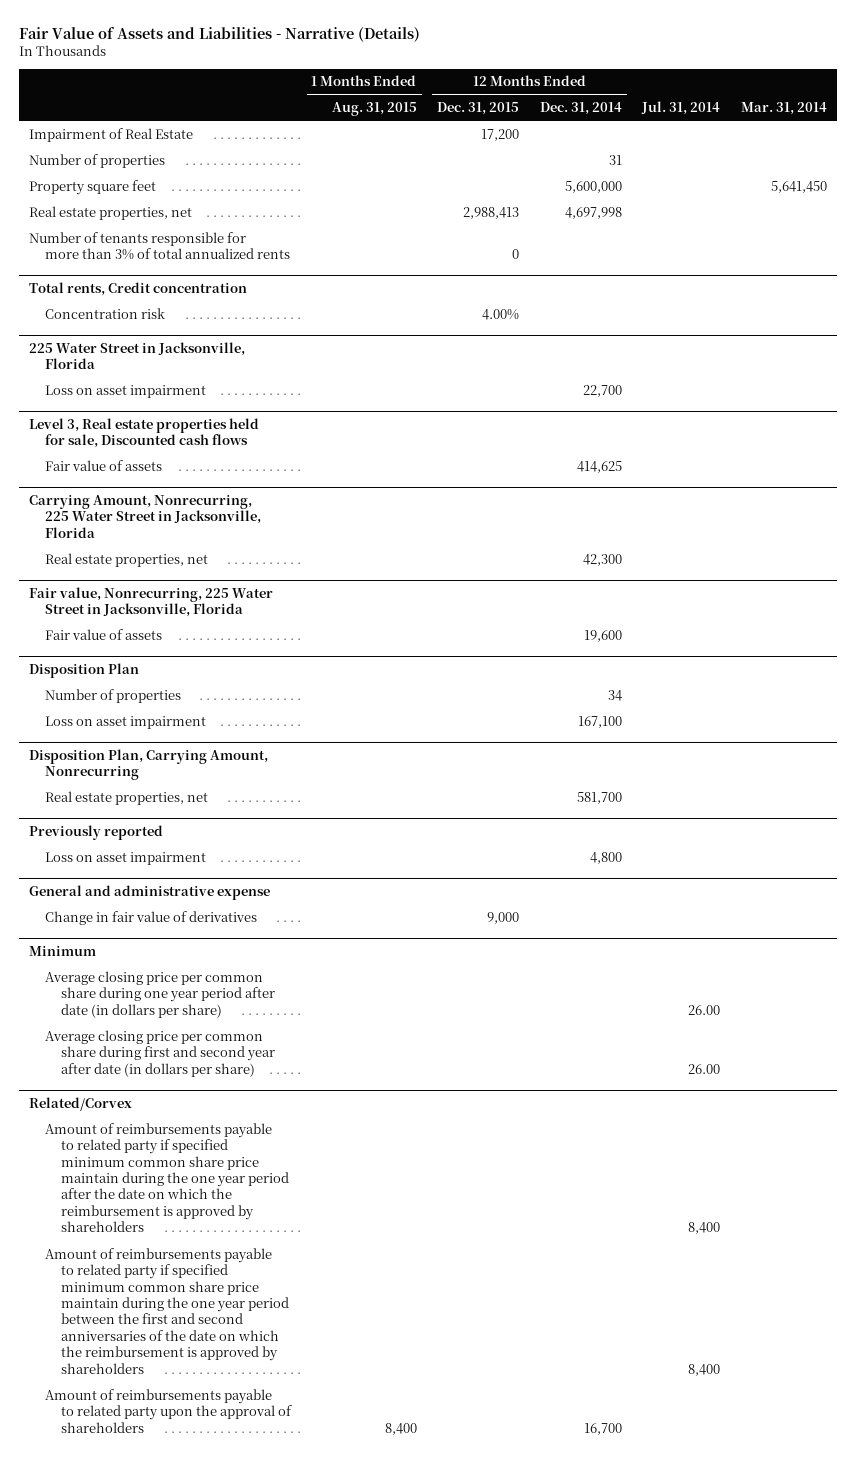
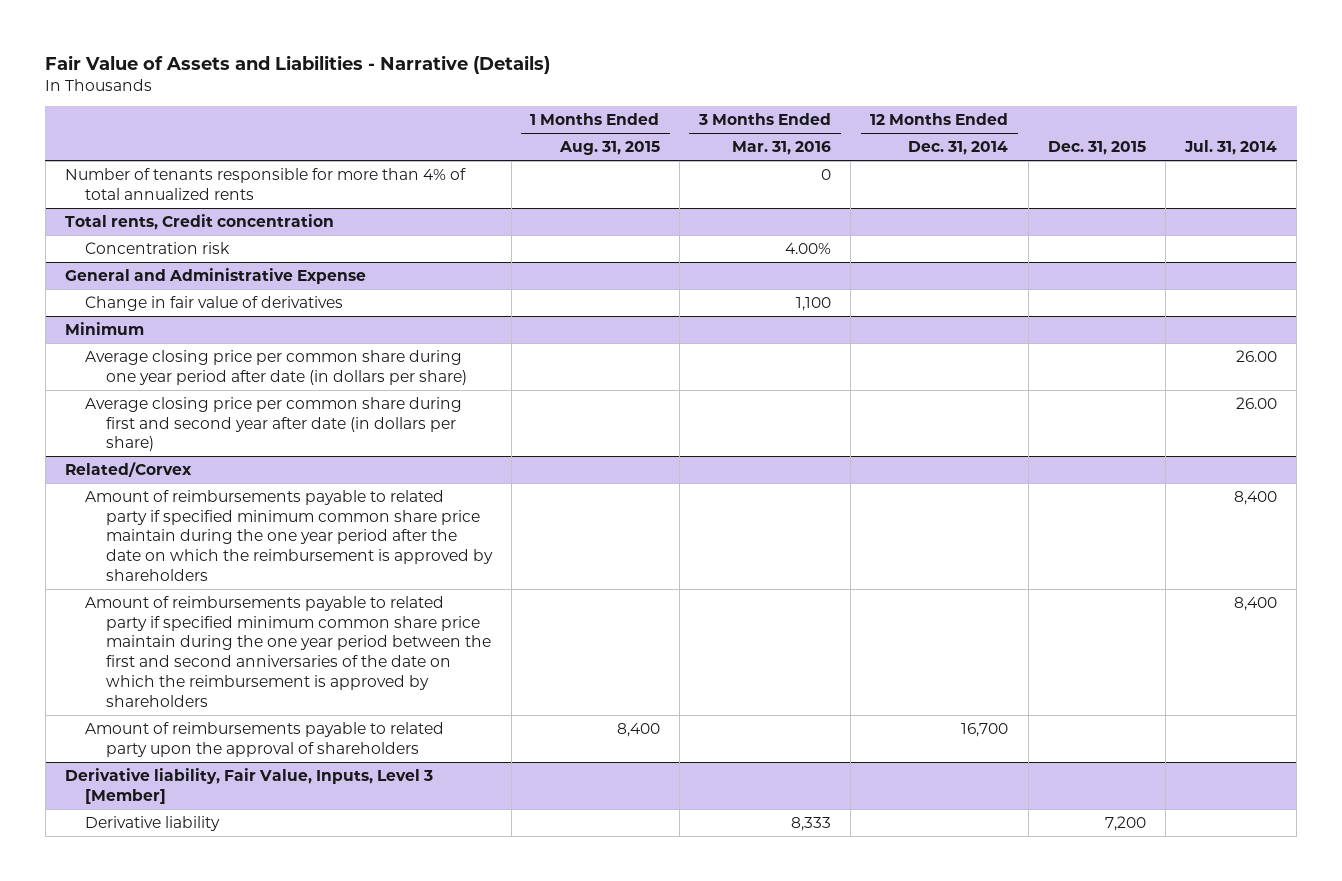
- | 1 Months Ended Aug. 31, 2015 | 12 Months Ended Dec. 31, 2015 | 12 Months Ended Dec. 31, 2014 | Jul. 31, 2014 | Mar. 31, 2014
+ | 1 Months Ended Aug. 31, 2015 | 3 Months Ended Mar. 31, 2016 | 12 Months Ended Dec. 31, 2014 | Dec. 31, 2015 | Jul. 31, 2014
- Impairment of Real Estate | | 17,200 | | |
- Number of properties | | | 31 | |
- Property square feet | | | 5,600,000 | | 5,641,450
- Real estate properties, net | | 2,988,413 | 4,697,998 | |
- Number of tenants responsible for more than 3% of total annualized rents | | 0 | | |
+ Number of tenants responsible for more than 4% of total annualized rents | | 0 | | |
- 225 Water Street in Jacksonville, Florida
- Loss on asset impairment | | | 22,700 | |
- Level 3, Real estate properties held for sale, Discounted cash flows
- Fair value of assets | | | 414,625 | |
- Carrying Amount, Nonrecurring, 225 Water Street in Jacksonville, Florida
- Real estate properties, net | | | 42,300 | |
- Fair value, Nonrecurring, 225 Water Street in Jacksonville, Florida
- Fair value of assets | | | 19,600 | |
- Disposition Plan
- Number of properties | | | 34 | |
- Loss on asset impairment | | | 167,100 | |
- Disposition Plan, Carrying Amount, Nonrecurring
- Real estate properties, net | | | 581,700 | |
- Previously reported
- Loss on asset impairment | | | 4,800 | |
- General and administrative expense
+ General and Administrative Expense
+ Derivative liability, Fair Value, Inputs, Level 3 [Member]
+ Derivative liability | | 8,333 | | 7,200 |

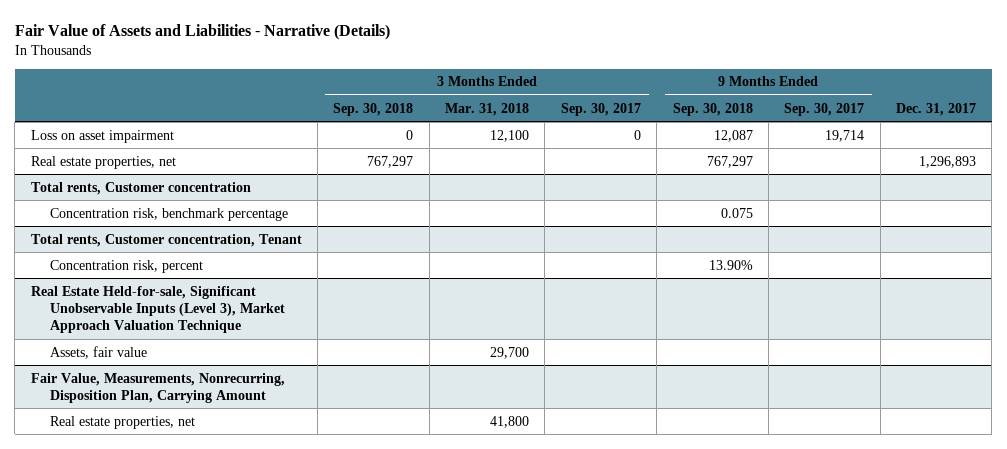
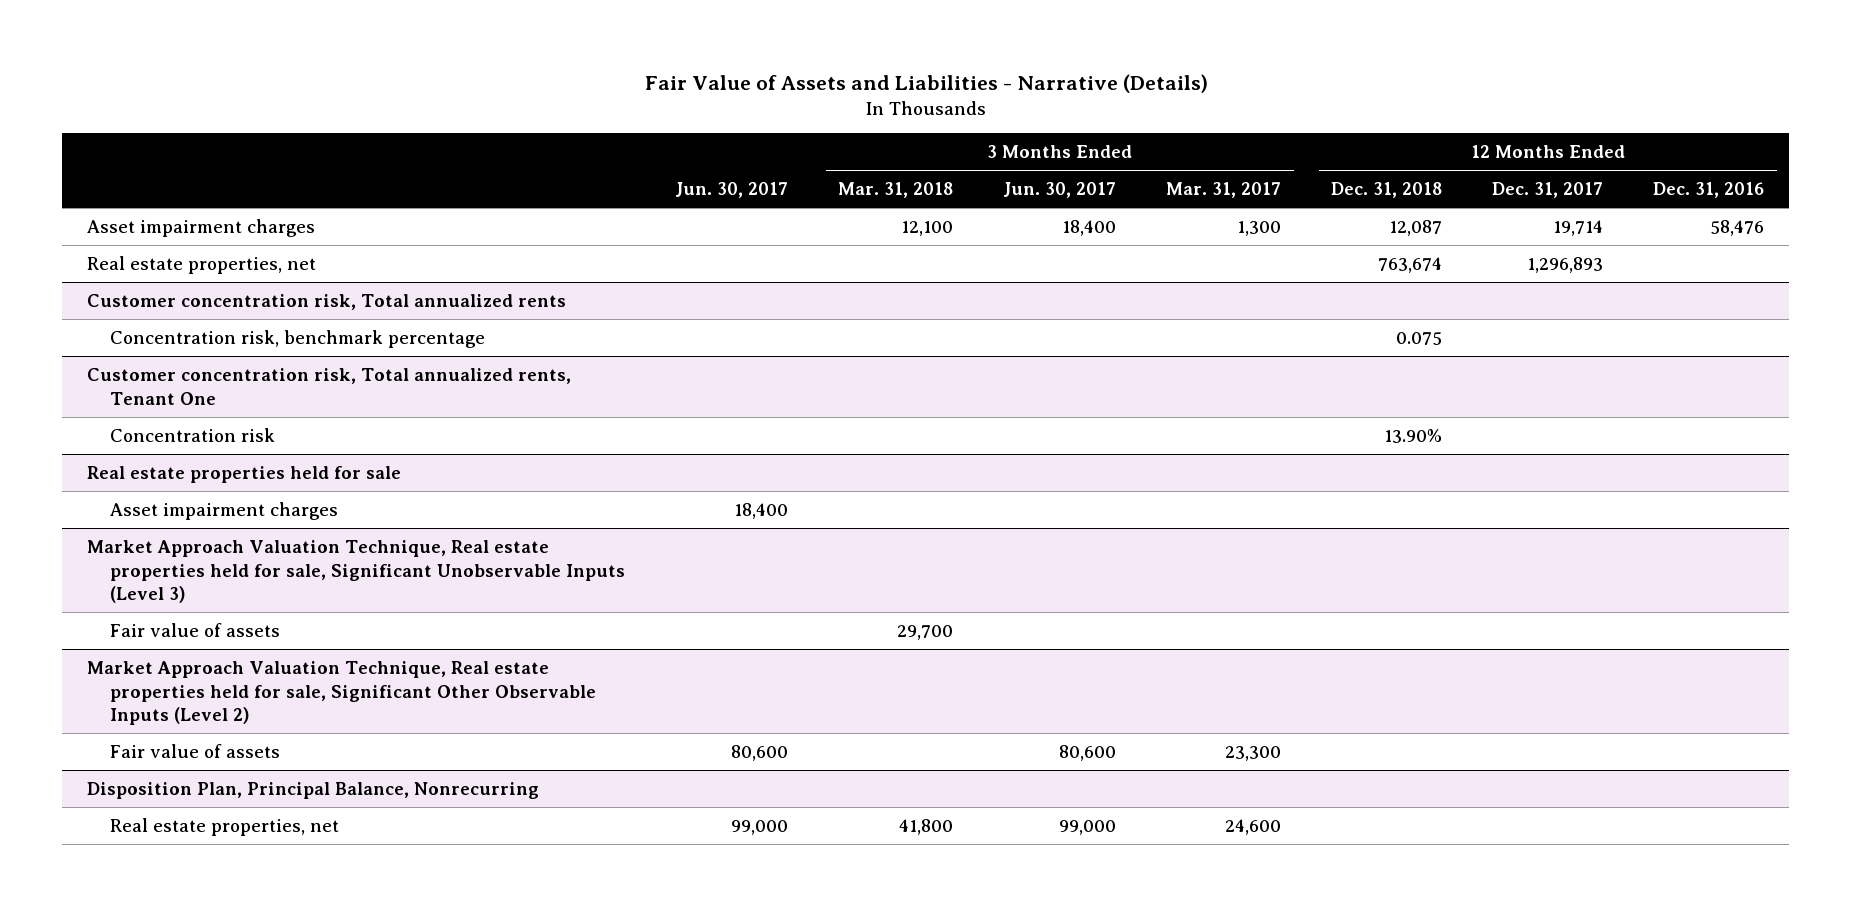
- | 3 Months Ended Sep. 30, 2018 | 3 Months Ended Mar. 31, 2018 | 3 Months Ended Sep. 30, 2017 | 9 Months Ended Sep. 30, 2018 | 9 Months Ended Sep. 30, 2017 | Dec. 31, 2017
+ | Jun. 30, 2017 | 3 Months Ended Mar. 31, 2018 | 3 Months Ended Jun. 30, 2017 | 3 Months Ended Mar. 31, 2017 | 12 Months Ended Dec. 31, 2018 | 12 Months Ended Dec. 31, 2017 | 12 Months Ended Dec. 31, 2016
- Loss on asset impairment | 0 | 12,100 | 0 | 12,087 | 19,714 |
+ Asset impairment charges | | 12,100 | 18,400 | 1,300 | 12,087 | 19,714 | 58,476
- Total rents, Customer concentration
+ Customer concentration risk, Total annualized rents
- Total rents, Customer concentration, Tenant
- Concentration risk, percent | | | | 13.90% | |
- Real Estate Held-for-sale, Significant Unobservable Inputs (Level 3), Market Approach Valuation Technique
- Assets, fair value | | 29,700 | | | |
- Fair Value, Measurements, Nonrecurring, Disposition Plan, Carrying Amount
+ Customer concentration risk, Total annualized rents, Tenant One
+ Concentration risk | | | | | 13.90% | |
+ Real estate properties held for sale
+ Asset impairment charges | 18,400 | | | | | |
+ Market Approach Valuation Technique, Real estate properties held for sale, Significant Unobservable Inputs (Level 3)
+ Fair value of assets | | 29,700 | | | | |
+ Market Approach Valuation Technique, Real estate properties held for sale, Significant Other Observable Inputs (Level 2)
+ Fair value of assets | 80,600 | | 80,600 | 23,300 | | |
+ Disposition Plan, Principal Balance, Nonrecurring

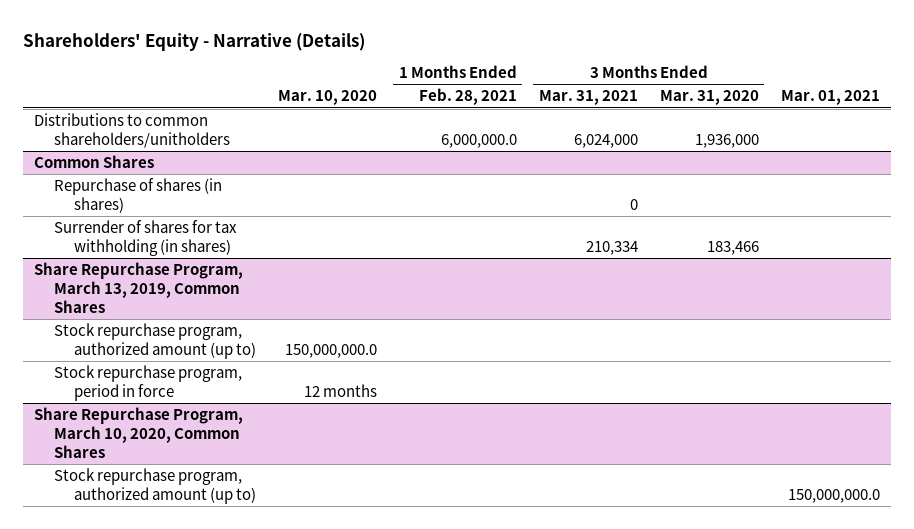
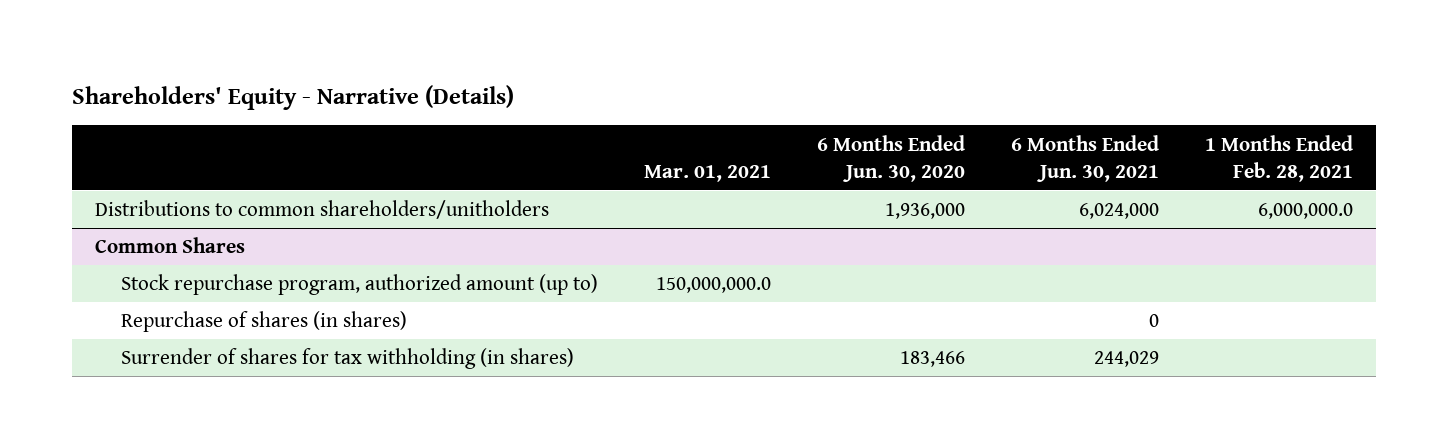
- | Mar. 10, 2020 | 1 Months Ended Feb. 28, 2021 | 3 Months Ended Mar. 31, 2021 | 3 Months Ended Mar. 31, 2020 | Mar. 01, 2021
+ | Mar. 01, 2021 | 6 Months Ended Jun. 30, 2020 | 6 Months Ended Jun. 30, 2021 | 1 Months Ended Feb. 28, 2021
@ Common Shares
+ Stock repurchase program, authorized amount (up to) | 150,000,000.0 | | |
- Share Repurchase Program, March 13, 2019, Common Shares
- Stock repurchase program, authorized amount (up to) | 150,000,000.0 | | | |
- Stock repurchase program, period in force | 12 months | | | |
- Share Repurchase Program, March 10, 2020, Common Shares
- Stock repurchase program, authorized amount (up to) | | | | | 150,000,000.0

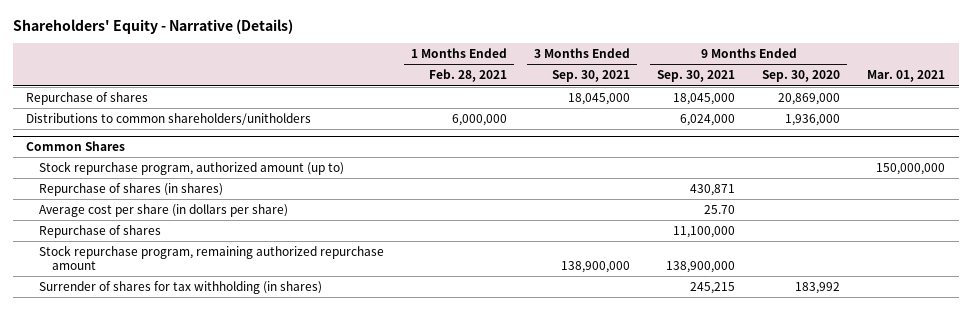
- | Mar. 01, 2021 | 6 Months Ended Jun. 30, 2020 | 6 Months Ended Jun. 30, 2021 | 1 Months Ended Feb. 28, 2021
+ | 1 Months Ended Feb. 28, 2021 | 3 Months Ended Sep. 30, 2021 | 9 Months Ended Sep. 30, 2021 | 9 Months Ended Sep. 30, 2020 | Mar. 01, 2021
- Distributions to common shareholders/unitholders | | 1,936,000 | 6,024,000 | 6,000,000.0
+ Repurchase of shares | | 18,045,000 | 18,045,000 | 20,869,000 |
+ Distributions to common shareholders/unitholders | 6,000,000 | | 6,024,000 | 1,936,000 |
@ Common Shares
- Stock repurchase program, authorized amount (up to) | 150,000,000.0 | | |
+ Stock repurchase program, authorized amount (up to) | | | | | 150,000,000
+ Average cost per share (in dollars per share) | | | 25.70 | |
+ Repurchase of shares | | | 11,100,000 | |
+ Stock repurchase program, remaining authorized repurchase amount | | 138,900,000 | 138,900,000 | |

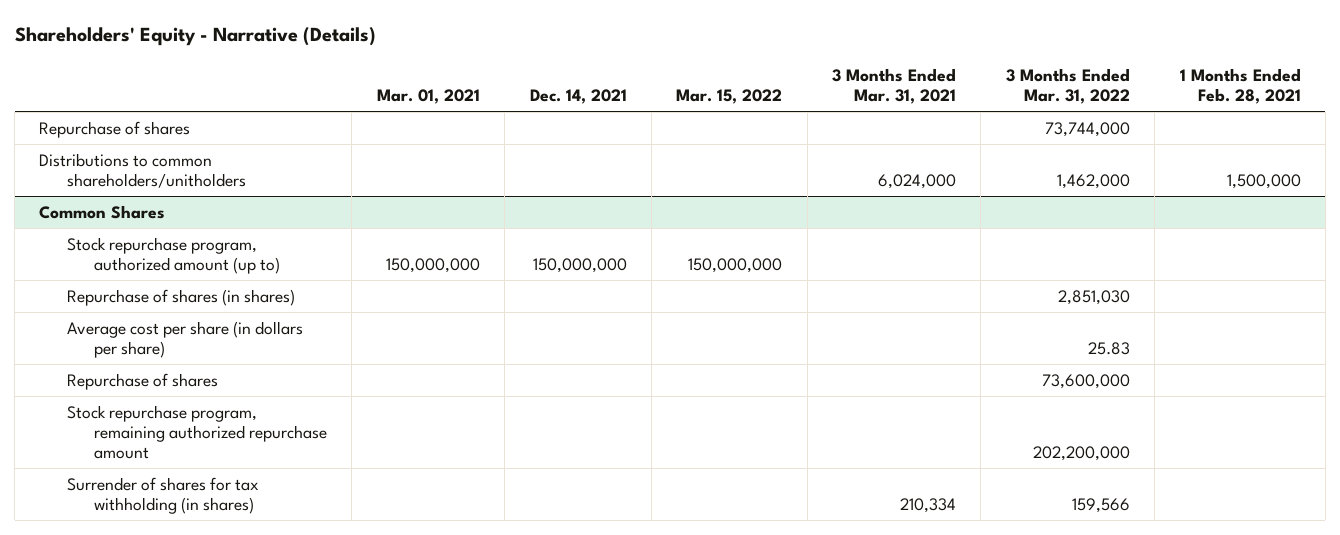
- | 1 Months Ended Feb. 28, 2021 | 3 Months Ended Sep. 30, 2021 | 9 Months Ended Sep. 30, 2021 | 9 Months Ended Sep. 30, 2020 | Mar. 01, 2021
+ | Mar. 01, 2021 | Dec. 14, 2021 | Mar. 15, 2022 | 3 Months Ended Mar. 31, 2021 | 3 Months Ended Mar. 31, 2022 | 1 Months Ended Feb. 28, 2021
- Distributions to common shareholders/unitholders | 6,000,000 | | 6,024,000 | 1,936,000 |
+ Distributions to common shareholders/unitholders | | | | 6,024,000 | 1,462,000 | 1,500,000

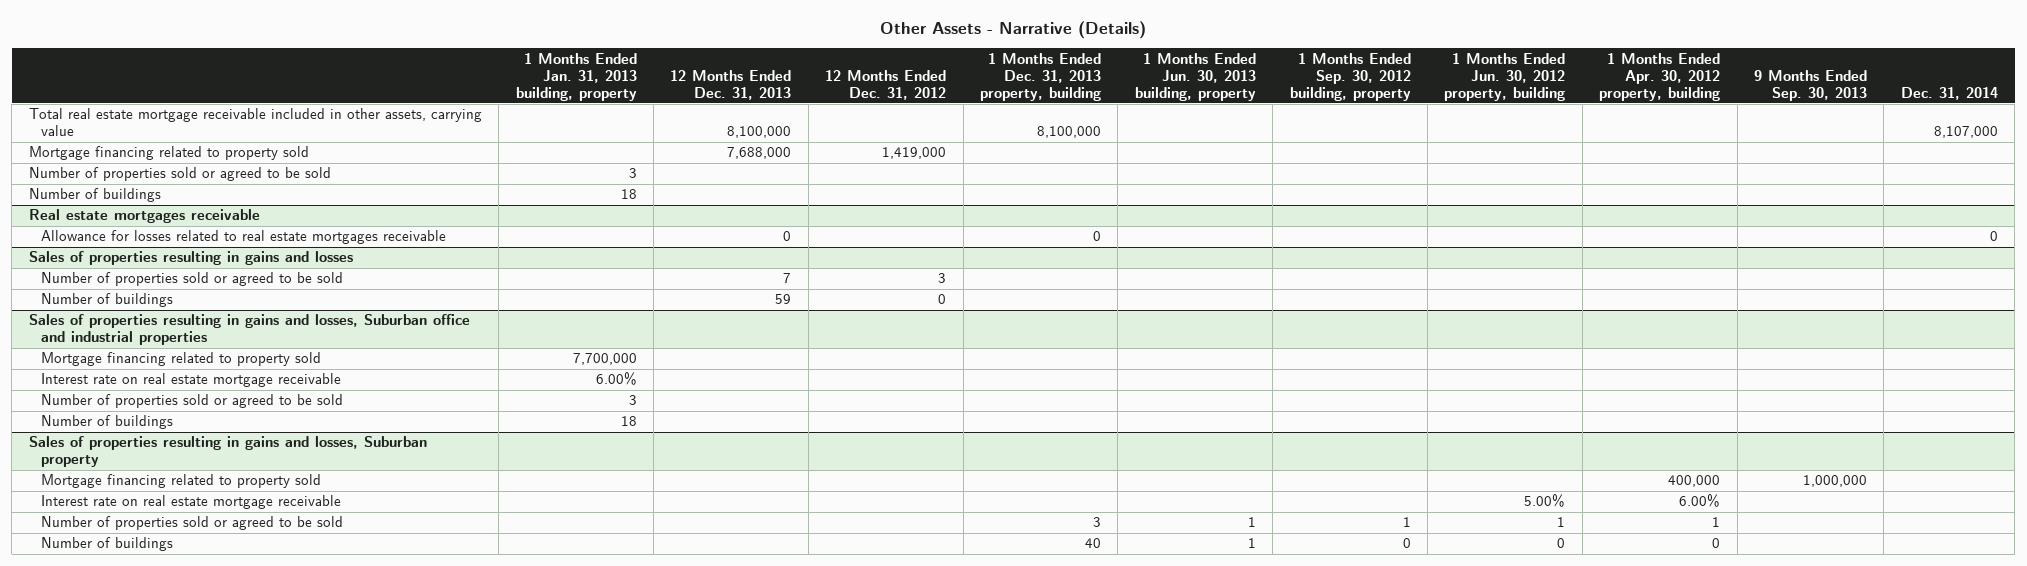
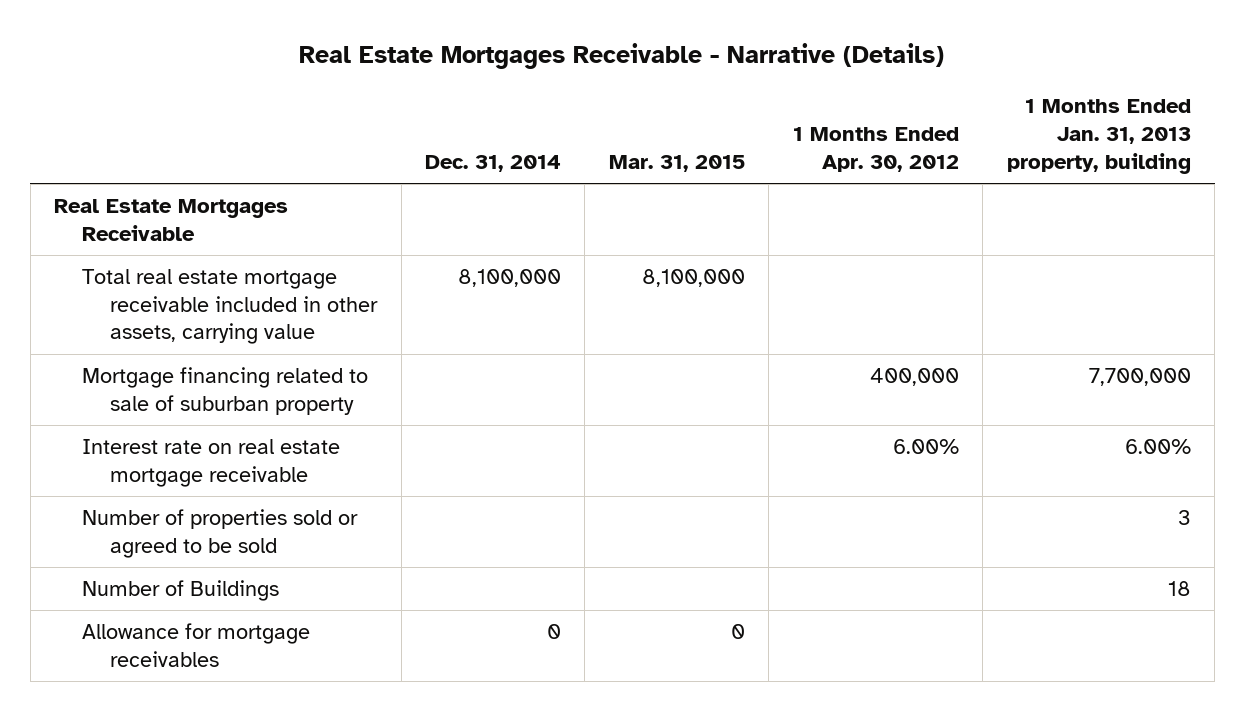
- Other Assets - Narrative (Details)
+ Real Estate Mortgages Receivable - Narrative (Details)
- | 1 Months Ended Jan. 31, 2013 building, property | 12 Months Ended Dec. 31, 2013 | 12 Months Ended Dec. 31, 2012 | 1 Months Ended Dec. 31, 2013 property, building | 1 Months Ended Jun. 30, 2013 building, property | 1 Months Ended Sep. 30, 2012 building, property | 1 Months Ended Jun. 30, 2012 property, building | 1 Months Ended Apr. 30, 2012 property, building | 9 Months Ended Sep. 30, 2013 | Dec. 31, 2014
+ | Dec. 31, 2014 | Mar. 31, 2015 | 1 Months Ended Apr. 30, 2012 | 1 Months Ended Jan. 31, 2013 property, building
- Total real estate mortgage receivable included in other assets, carrying value | | 8,100,000 | | 8,100,000 | | | | | | 8,107,000
- Mortgage financing related to property sold | | 7,688,000 | 1,419,000 | | | | | | |
+ Real Estate Mortgages Receivable
+ Total real estate mortgage receivable included in other assets, carrying value | 8,100,000 | 8,100,000 | |
+ Mortgage financing related to sale of suburban property | | | 400,000 | 7,700,000
+ Interest rate on real estate mortgage receivable | | | 6.00% | 6.00%
- Number of buildings | 18 | | | | | | | | |
- Real estate mortgages receivable
- Allowance for losses related to real estate mortgages receivable | | 0 | | 0 | | | | | | 0
- Sales of properties resulting in gains and losses
- Number of properties sold or agreed to be sold | | 7 | 3 | | | | | | |
- Number of buildings | | 59 | 0 | | | | | | |
- Sales of properties resulting in gains and losses, Suburban office and industrial properties
- Mortgage financing related to property sold | 7,700,000 | | | | | | | | |
- Interest rate on real estate mortgage receivable | 6.00% | | | | | | | | |
- Number of properties sold or agreed to be sold | 3 | | | | | | | | |
- Number of buildings | 18 | | | | | | | | |
- Sales of properties resulting in gains and losses, Suburban property
- Mortgage financing related to property sold | | | | | | | | 400,000 | 1,000,000 |
- Interest rate on real estate mortgage receivable | | | | | | | 5.00% | 6.00% | |
- Number of properties sold or agreed to be sold | | | | 3 | 1 | 1 | 1 | 1 | |
- Number of buildings | | | | 40 | 1 | 0 | 0 | 0 | |
+ Number of Buildings | | | | 18
+ Allowance for mortgage receivables | 0 | 0 | |

